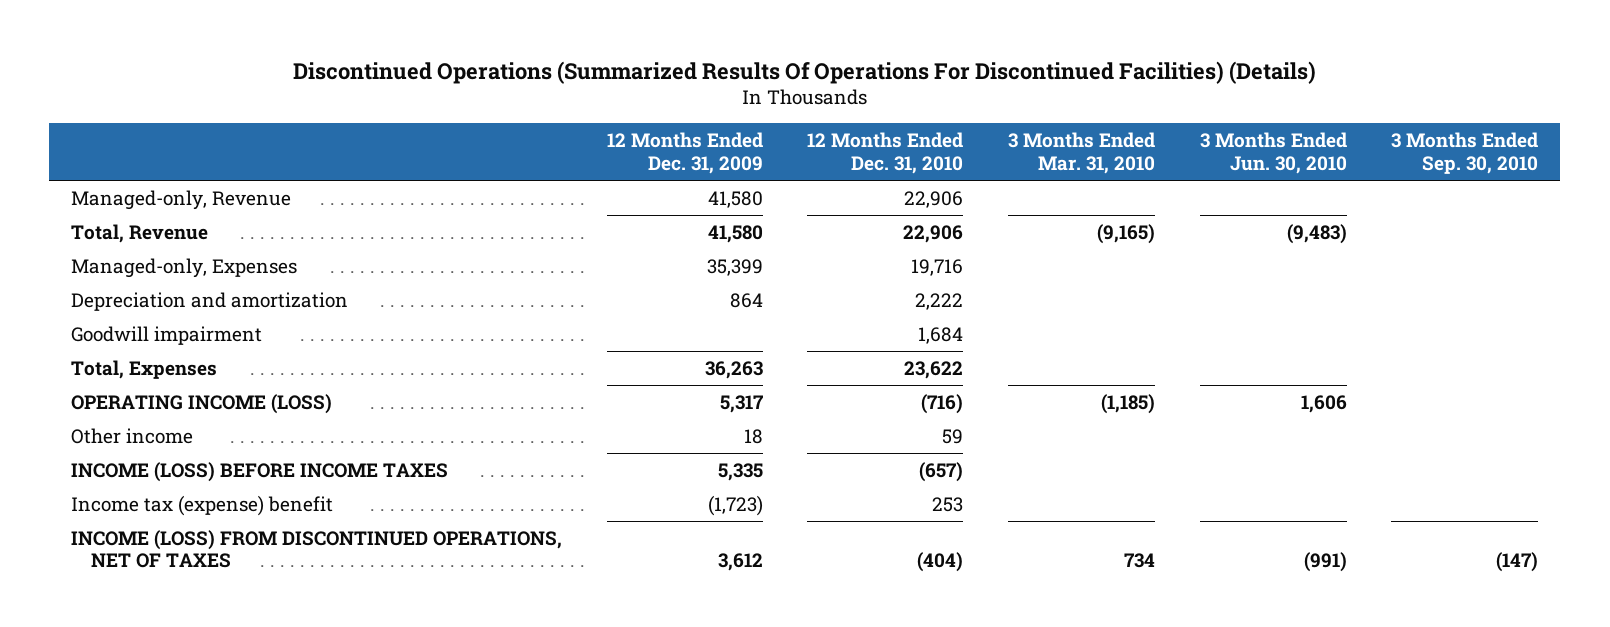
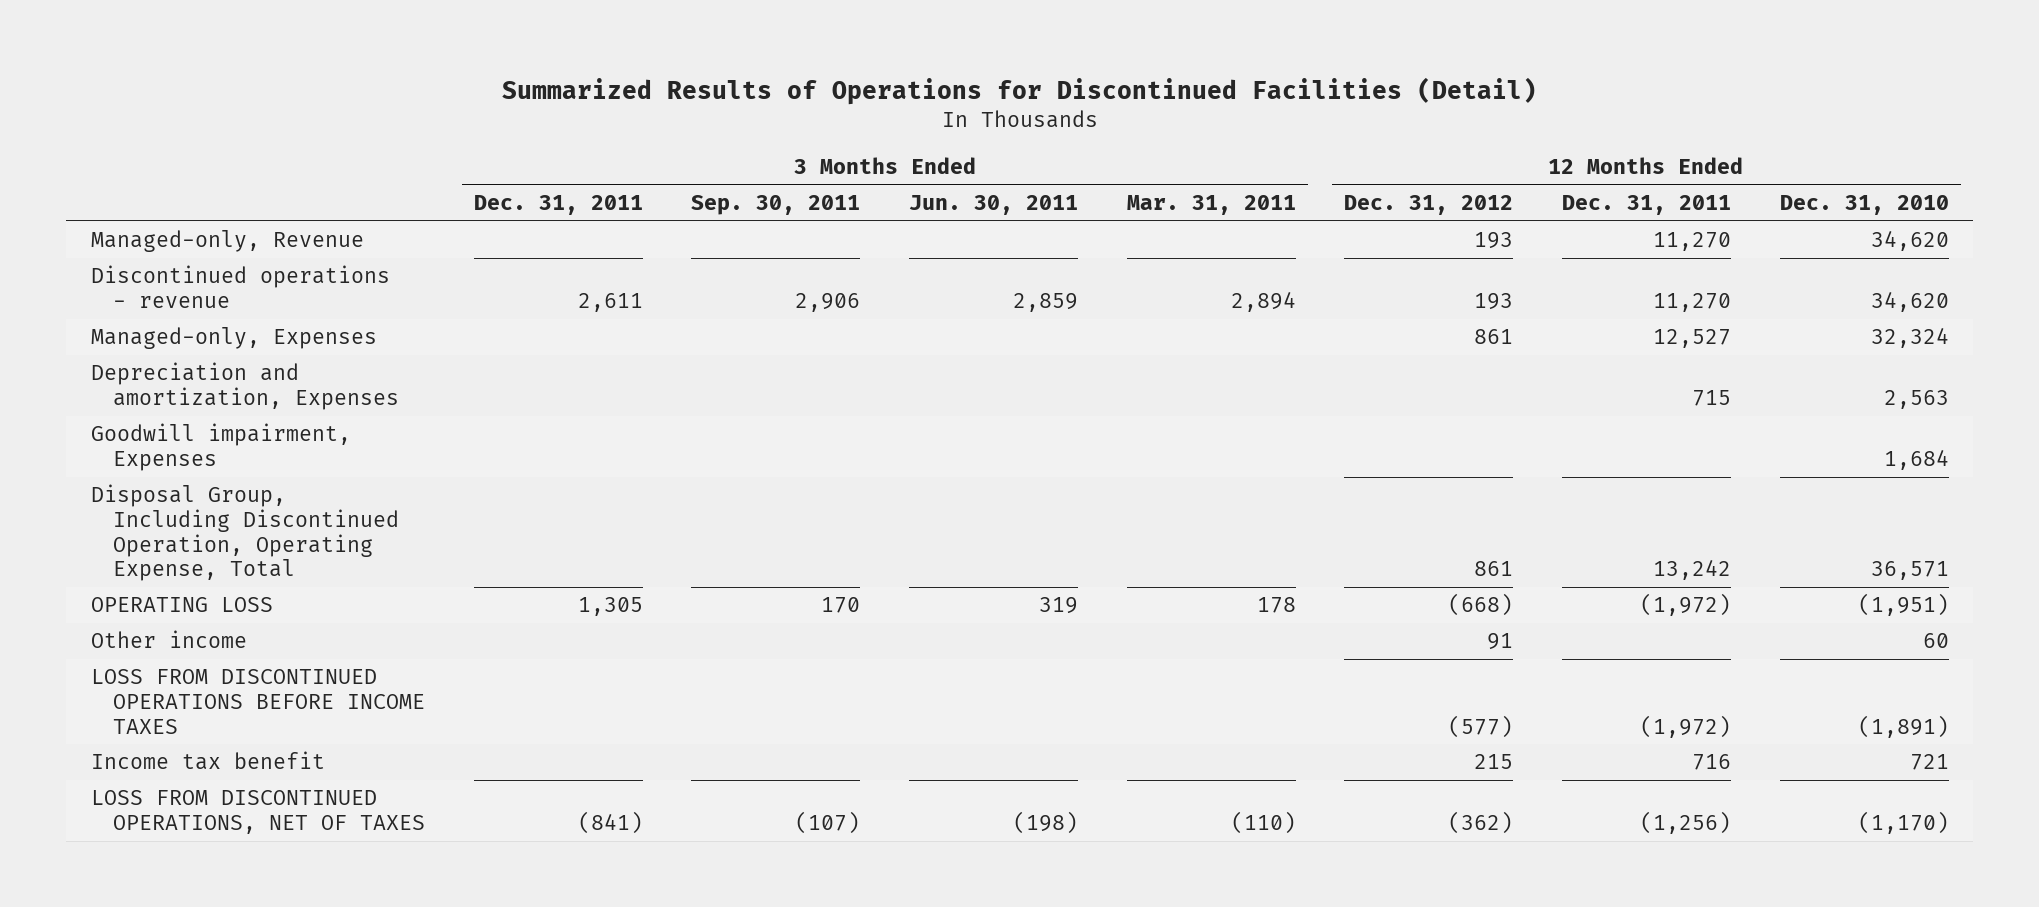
- Discontinued Operations (Summarized Results Of Operations For Discontinued Facilities) (Details)
+ Summarized Results of Operations for Discontinued Facilities (Detail)
- | 12 Months Ended Dec. 31, 2009 | 12 Months Ended Dec. 31, 2010 | 3 Months Ended Mar. 31, 2010 | 3 Months Ended Jun. 30, 2010 | 3 Months Ended Sep. 30, 2010
+ | 3 Months Ended Dec. 31, 2011 | 3 Months Ended Sep. 30, 2011 | 3 Months Ended Jun. 30, 2011 | 3 Months Ended Mar. 31, 2011 | 12 Months Ended Dec. 31, 2012 | 12 Months Ended Dec. 31, 2011 | 12 Months Ended Dec. 31, 2010
- Managed-only, Revenue | 41,580 | 22,906 | | |
- Total, Revenue | 41,580 | 22,906 | (9,165) | (9,483) |
- Managed-only, Expenses | 35,399 | 19,716 | | |
- Depreciation and amortization | 864 | 2,222 | | |
- Goodwill impairment | | 1,684 | | |
- Total, Expenses | 36,263 | 23,622 | | |
- OPERATING INCOME (LOSS) | 5,317 | (716) | (1,185) | 1,606 |
- Other income | 18 | 59 | | |
- INCOME (LOSS) BEFORE INCOME TAXES | 5,335 | (657) | | |
- Income tax (expense) benefit | (1,723) | 253 | | |
- INCOME (LOSS) FROM DISCONTINUED OPERATIONS, NET OF TAXES | 3,612 | (404) | 734 | (991) | (147)
+ Managed-only, Revenue | | | | | 193 | 11,270 | 34,620
+ Discontinued operations - revenue | 2,611 | 2,906 | 2,859 | 2,894 | 193 | 11,270 | 34,620
+ Managed-only, Expenses | | | | | 861 | 12,527 | 32,324
+ Depreciation and amortization, Expenses | | | | | | 715 | 2,563
+ Goodwill impairment, Expenses | | | | | | | 1,684
+ Disposal Group, Including Discontinued Operation, Operating Expense, Total | | | | | 861 | 13,242 | 36,571
+ OPERATING LOSS | 1,305 | 170 | 319 | 178 | (668) | (1,972) | (1,951)
+ Other income | | | | | 91 | | 60
+ LOSS FROM DISCONTINUED OPERATIONS BEFORE INCOME TAXES | | | | | (577) | (1,972) | (1,891)
+ Income tax benefit | | | | | 215 | 716 | 721
+ LOSS FROM DISCONTINUED OPERATIONS, NET OF TAXES | (841) | (107) | (198) | (110) | (362) | (1,256) | (1,170)

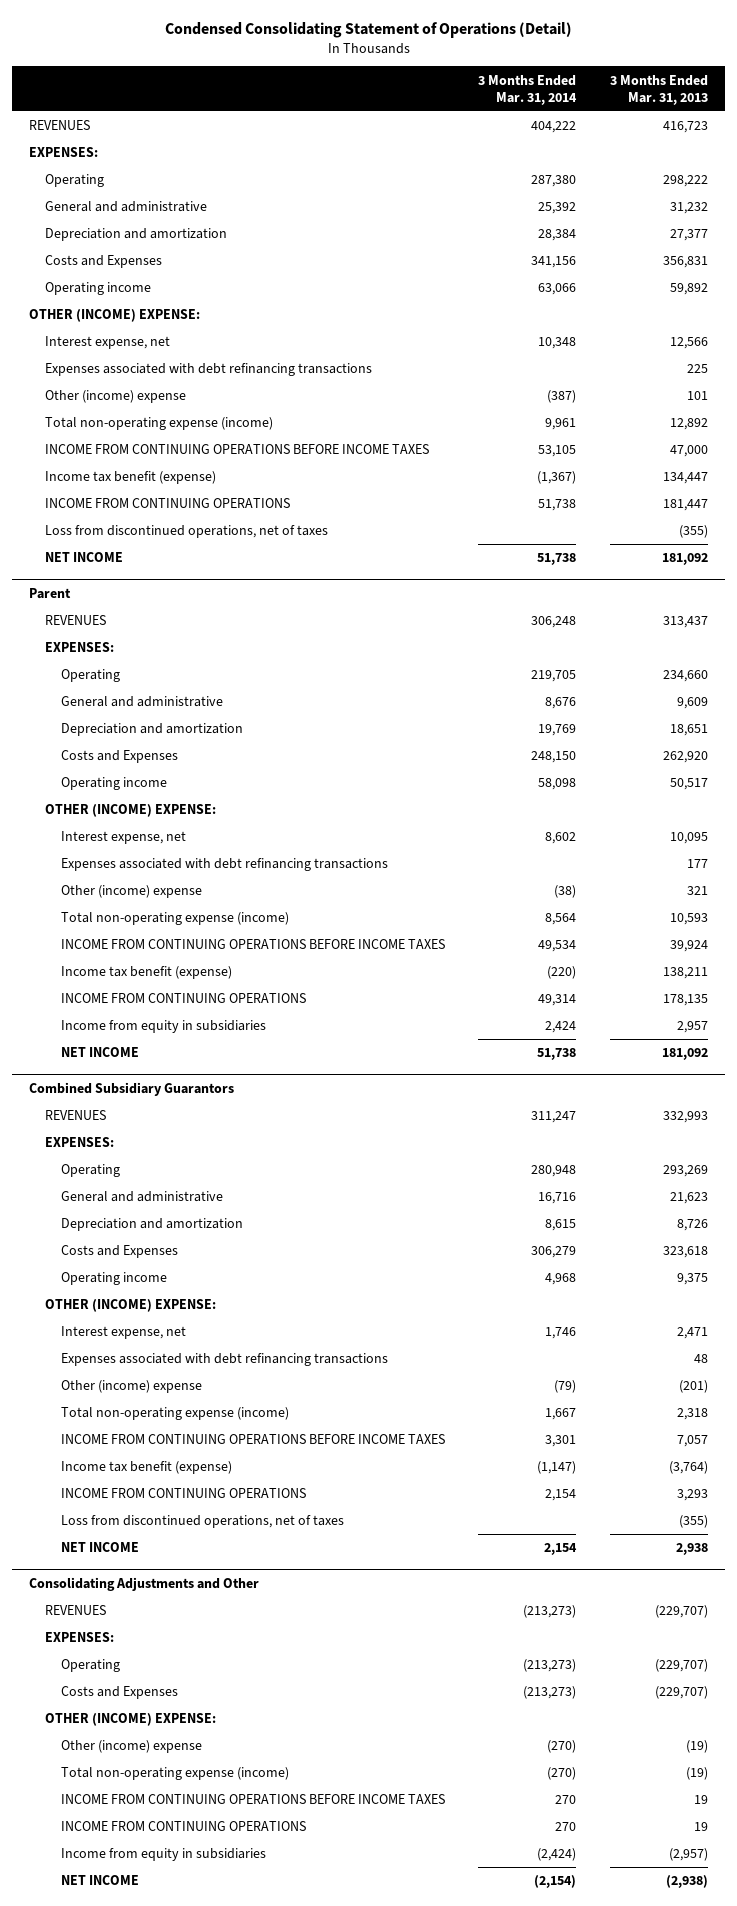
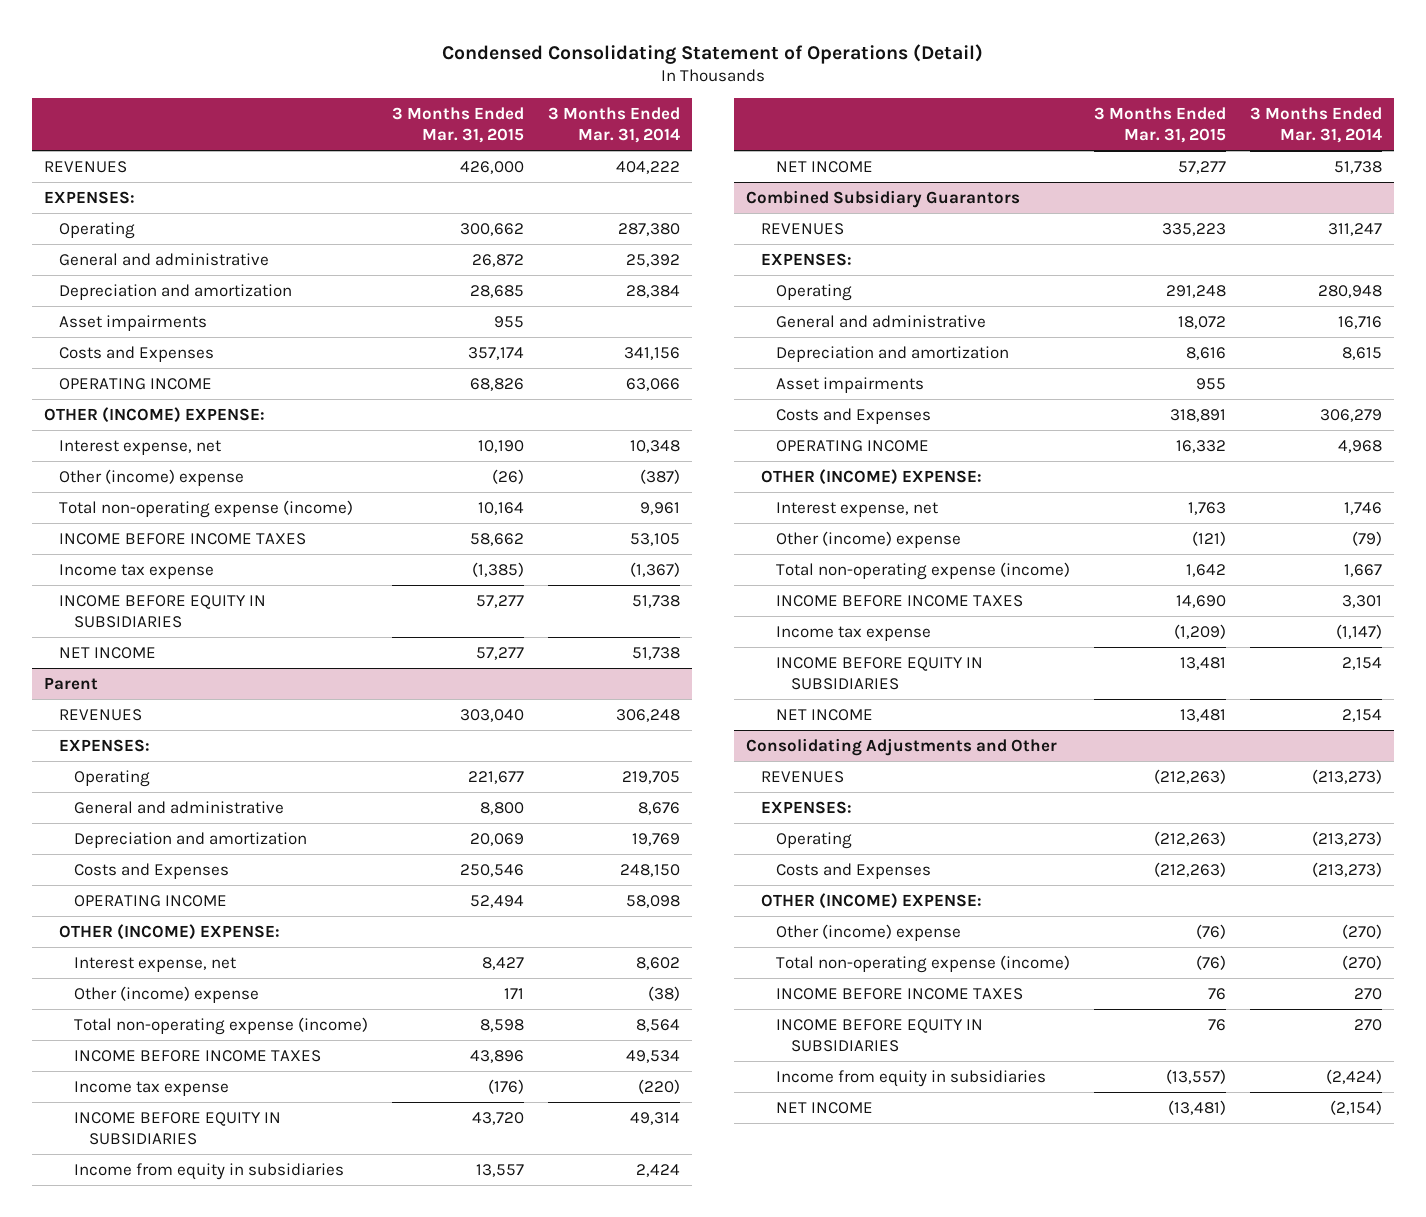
- | 3 Months Ended Mar. 31, 2014 | 3 Months Ended Mar. 31, 2013
+ | 3 Months Ended Mar. 31, 2015 | 3 Months Ended Mar. 31, 2014
+ Asset impairments | 955 |
- Operating income | 63,066 | 59,892
+ OPERATING INCOME | 68,826 | 63,066
- Expenses associated with debt refinancing transactions | | 225
- INCOME FROM CONTINUING OPERATIONS BEFORE INCOME TAXES | 53,105 | 47,000
- Income tax benefit (expense) | (1,367) | 134,447
- INCOME FROM CONTINUING OPERATIONS | 51,738 | 181,447
- Loss from discontinued operations, net of taxes | | (355)
+ INCOME BEFORE INCOME TAXES | 58,662 | 53,105
+ Income tax expense | (1,385) | (1,367)
+ INCOME BEFORE EQUITY IN SUBSIDIARIES | 57,277 | 51,738
@ Parent
- Operating income | 58,098 | 50,517
+ OPERATING INCOME | 52,494 | 58,098
- Expenses associated with debt refinancing transactions | | 177
- INCOME FROM CONTINUING OPERATIONS BEFORE INCOME TAXES | 49,534 | 39,924
- Income tax benefit (expense) | (220) | 138,211
- INCOME FROM CONTINUING OPERATIONS | 49,314 | 178,135
+ INCOME BEFORE INCOME TAXES | 43,896 | 49,534
+ Income tax expense | (176) | (220)
+ INCOME BEFORE EQUITY IN SUBSIDIARIES | 43,720 | 49,314
@ Combined Subsidiary Guarantors
+ Asset impairments | 955 |
- Operating income | 4,968 | 9,375
+ OPERATING INCOME | 16,332 | 4,968
- Expenses associated with debt refinancing transactions | | 48
- INCOME FROM CONTINUING OPERATIONS BEFORE INCOME TAXES | 3,301 | 7,057
- Income tax benefit (expense) | (1,147) | (3,764)
- INCOME FROM CONTINUING OPERATIONS | 2,154 | 3,293
- Loss from discontinued operations, net of taxes | | (355)
+ INCOME BEFORE INCOME TAXES | 14,690 | 3,301
+ Income tax expense | (1,209) | (1,147)
+ INCOME BEFORE EQUITY IN SUBSIDIARIES | 13,481 | 2,154
@ Consolidating Adjustments and Other
- INCOME FROM CONTINUING OPERATIONS BEFORE INCOME TAXES | 270 | 19
- INCOME FROM CONTINUING OPERATIONS | 270 | 19
+ INCOME BEFORE INCOME TAXES | 76 | 270
+ INCOME BEFORE EQUITY IN SUBSIDIARIES | 76 | 270

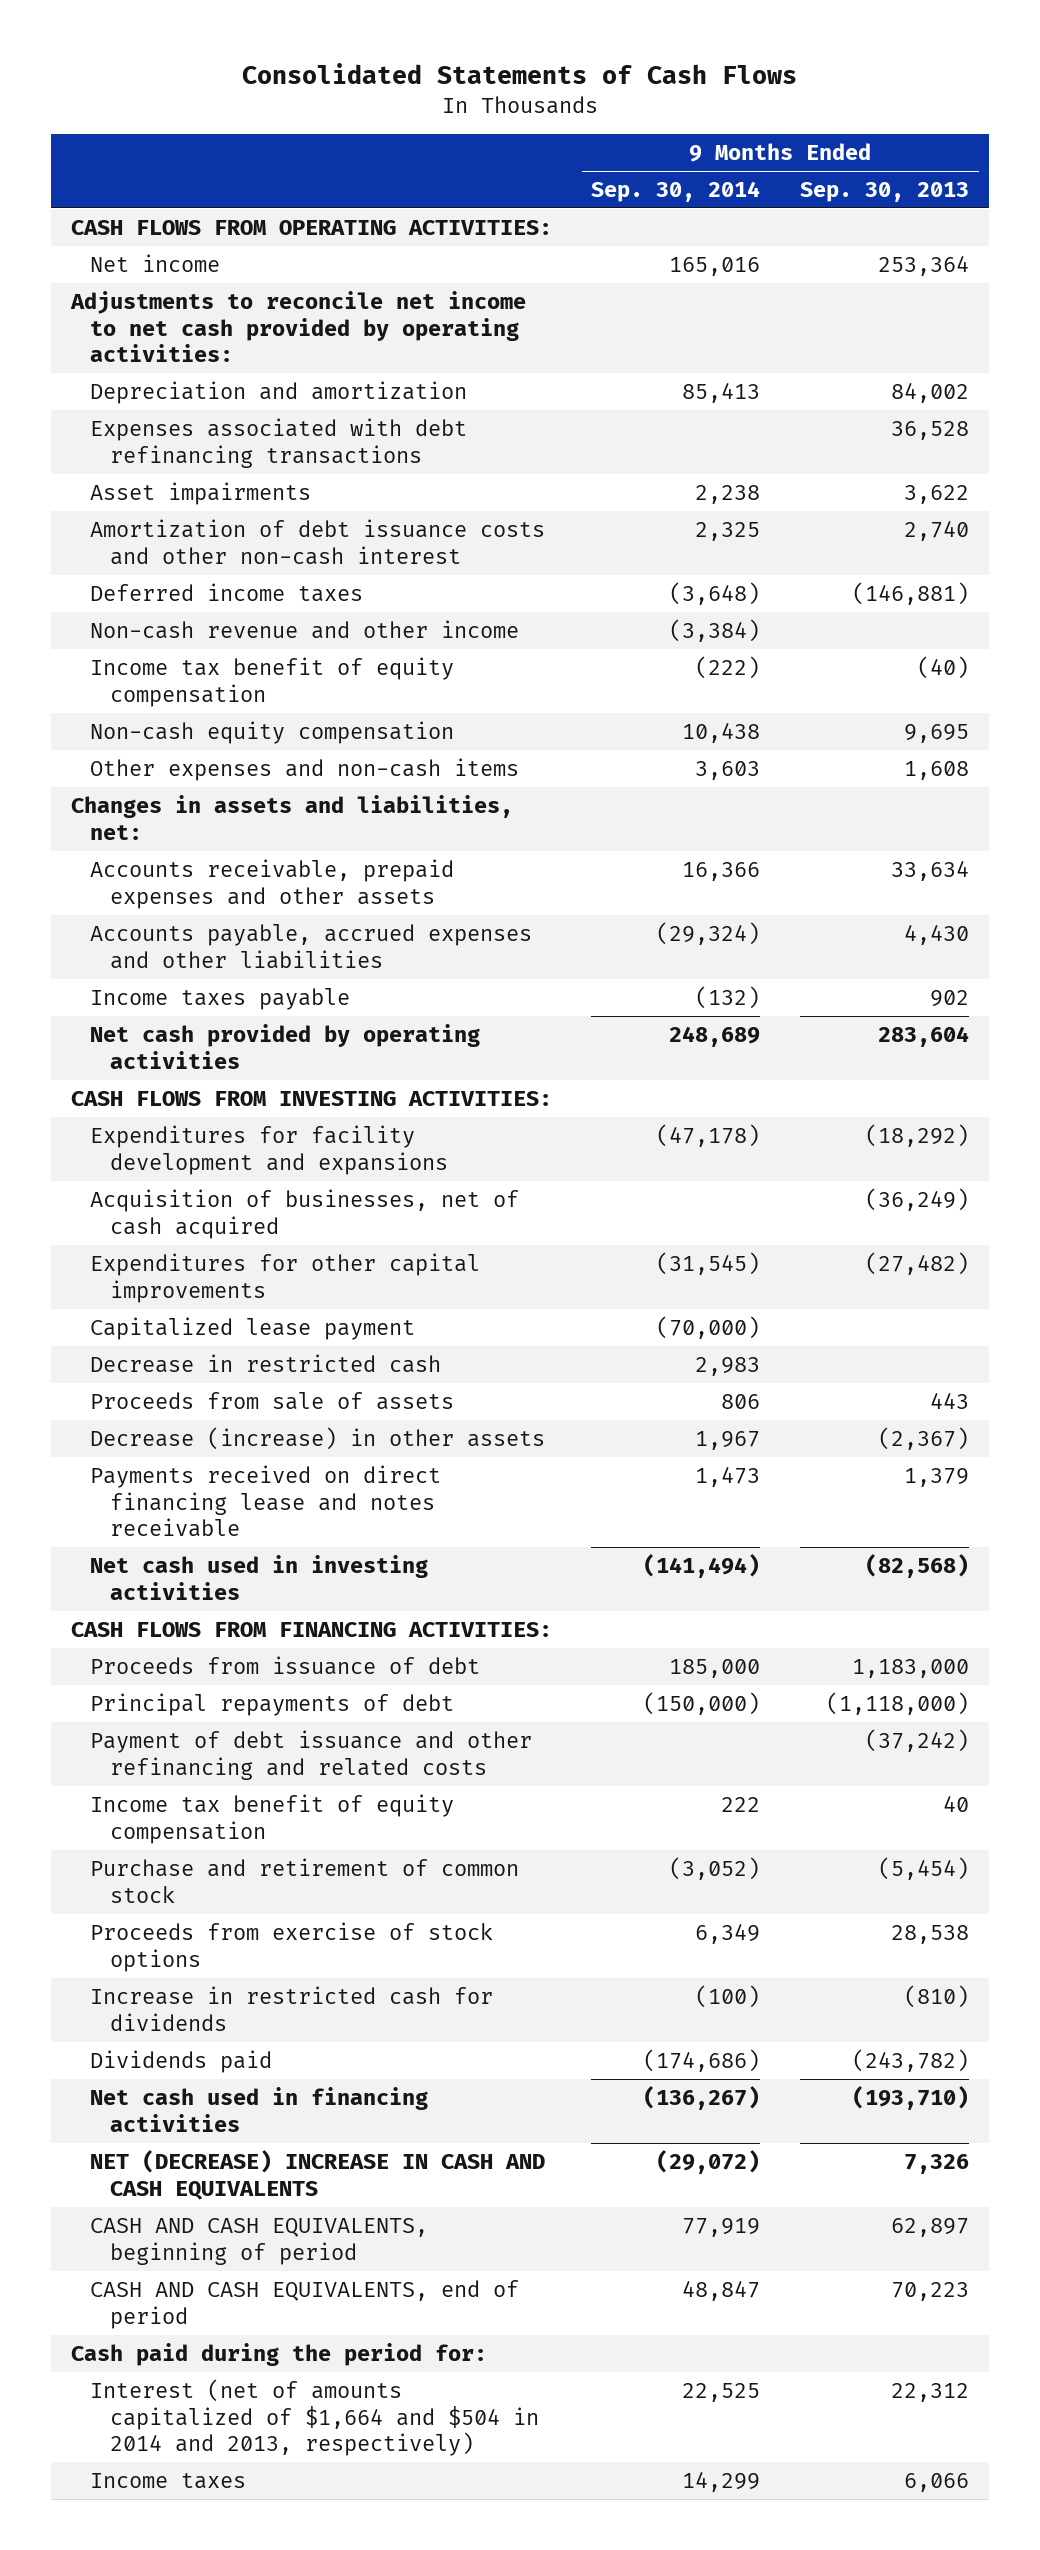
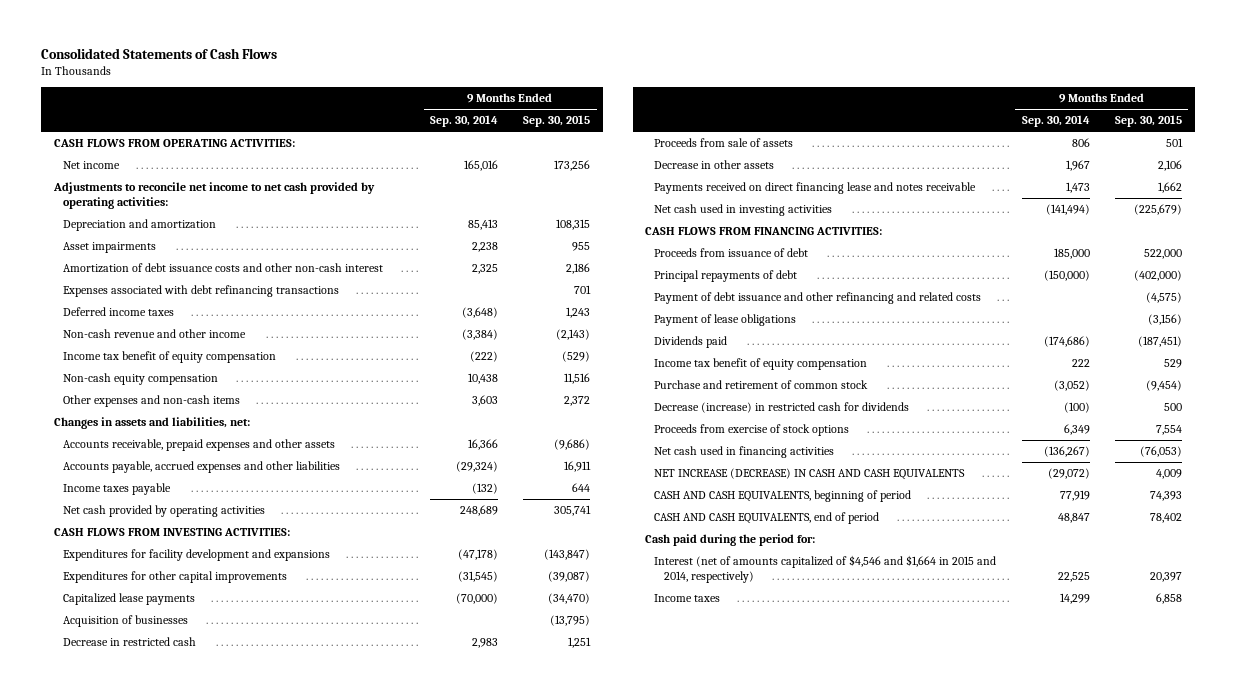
- | 9 Months Ended Sep. 30, 2014 | 9 Months Ended Sep. 30, 2013
+ | 9 Months Ended Sep. 30, 2014 | 9 Months Ended Sep. 30, 2015
moved down: Expenses associated with debt refinancing transactions | | 701
- Acquisition of businesses, net of cash acquired | | (36,249)
- Capitalized lease payment | (70,000) |
+ Capitalized lease payments | (70,000) | (34,470)
+ Acquisition of businesses | | (13,795)
- Decrease (increase) in other assets | 1,967 | (2,367)
+ Decrease in other assets | 1,967 | 2,106
+ Payment of lease obligations | | (3,156)
moved up: Dividends paid | (174,686) | (187,451)
+ Decrease (increase) in restricted cash for dividends | (100) | 500
- Increase in restricted cash for dividends | (100) | (810)
- NET (DECREASE) INCREASE IN CASH AND CASH EQUIVALENTS | (29,072) | 7,326
+ NET INCREASE (DECREASE) IN CASH AND CASH EQUIVALENTS | (29,072) | 4,009
- Interest (net of amounts capitalized of $1,664 and $504 in 2014 and 2013, respectively) | 22,525 | 22,312
+ Interest (net of amounts capitalized of $4,546 and $1,664 in 2015 and 2014, respectively) | 22,525 | 20,397

